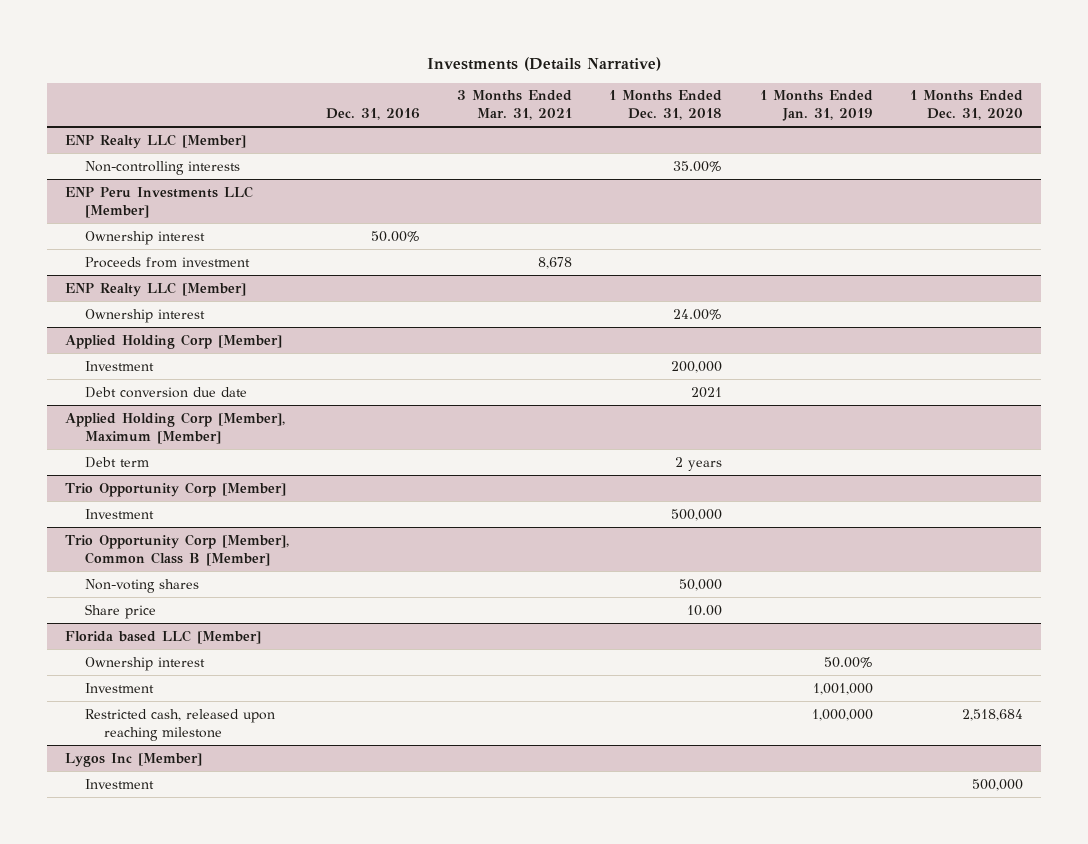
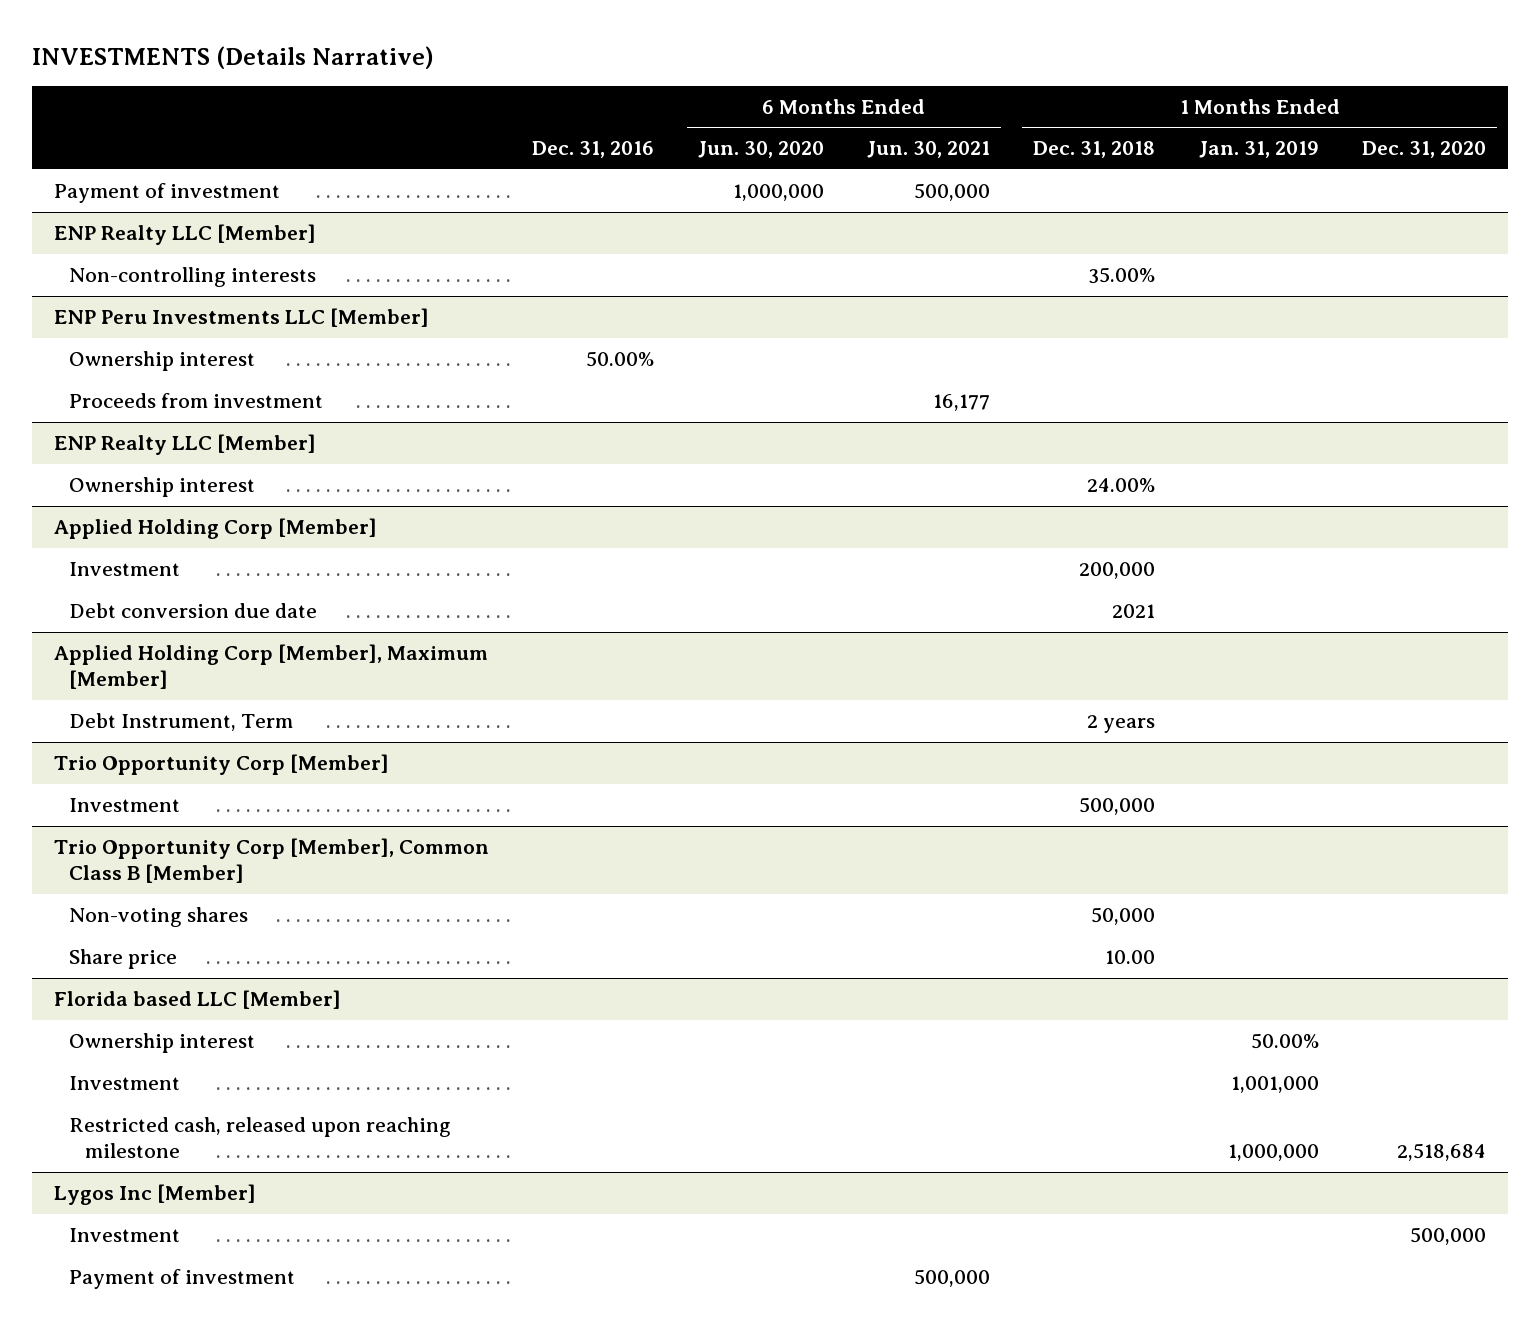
- Investments (Details Narrative)
+ INVESTMENTS (Details Narrative)
- | Dec. 31, 2016 | 3 Months Ended Mar. 31, 2021 | 1 Months Ended Dec. 31, 2018 | 1 Months Ended Jan. 31, 2019 | 1 Months Ended Dec. 31, 2020
+ | Dec. 31, 2016 | 6 Months Ended Jun. 30, 2020 | 6 Months Ended Jun. 30, 2021 | 1 Months Ended Dec. 31, 2018 | 1 Months Ended Jan. 31, 2019 | 1 Months Ended Dec. 31, 2020
+ Payment of investment | | 1,000,000 | 500,000 | | |
@ Applied Holding Corp [Member], Maximum [Member]
- Debt term | | | 2 years | |
+ Debt Instrument, Term | | | | 2 years | |
@ Lygos Inc [Member]
+ Payment of investment | | | 500,000 | | |

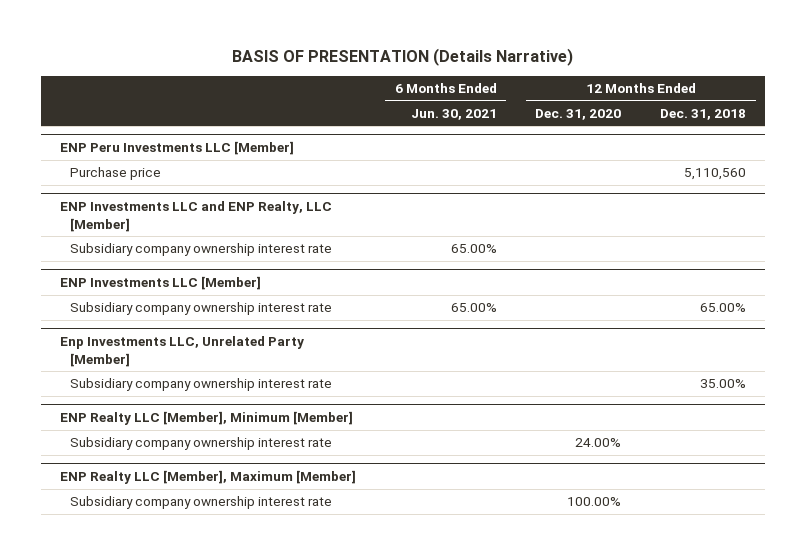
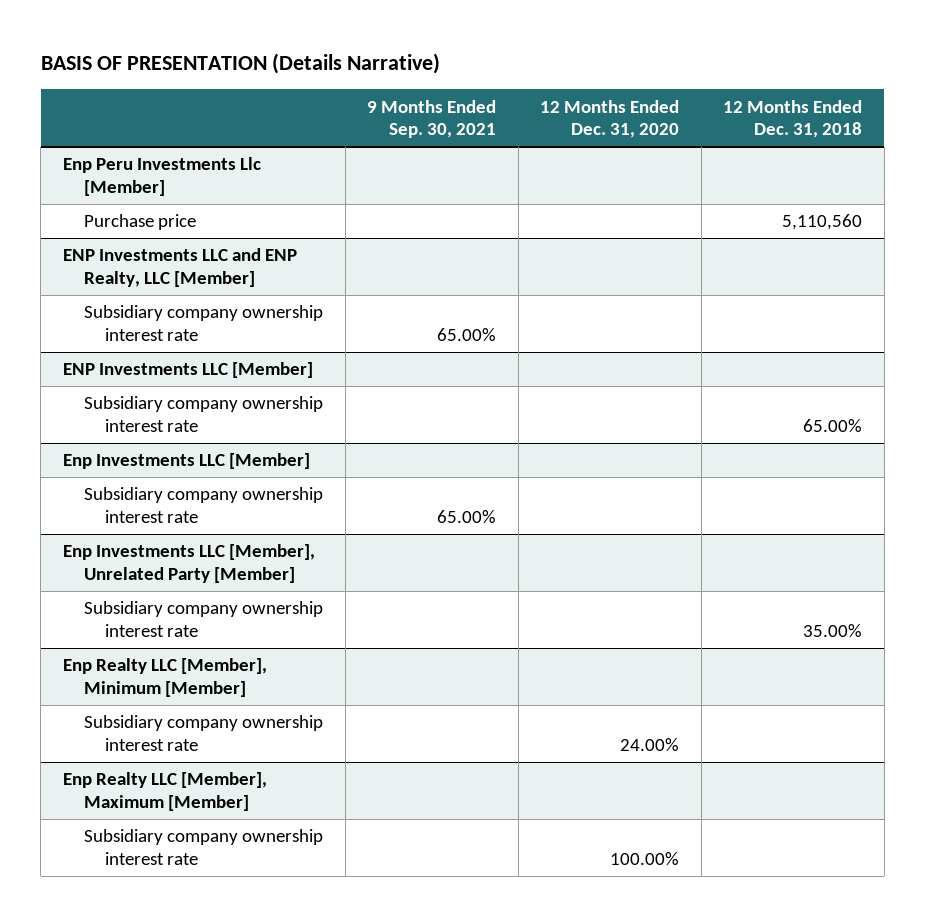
- | 6 Months Ended Jun. 30, 2021 | 12 Months Ended Dec. 31, 2020 | 12 Months Ended Dec. 31, 2018
+ | 9 Months Ended Sep. 30, 2021 | 12 Months Ended Dec. 31, 2020 | 12 Months Ended Dec. 31, 2018
- ENP Peru Investments LLC [Member]
+ Enp Peru Investments Llc [Member]
- Enp Investments LLC, Unrelated Party [Member]
+ Enp Investments LLC [Member]
+ Subsidiary company ownership interest rate | 65.00% | |
+ Enp Investments LLC [Member], Unrelated Party [Member]
- ENP Realty LLC [Member], Minimum [Member]
+ Enp Realty LLC [Member], Minimum [Member]
- ENP Realty LLC [Member], Maximum [Member]
+ Enp Realty LLC [Member], Maximum [Member]

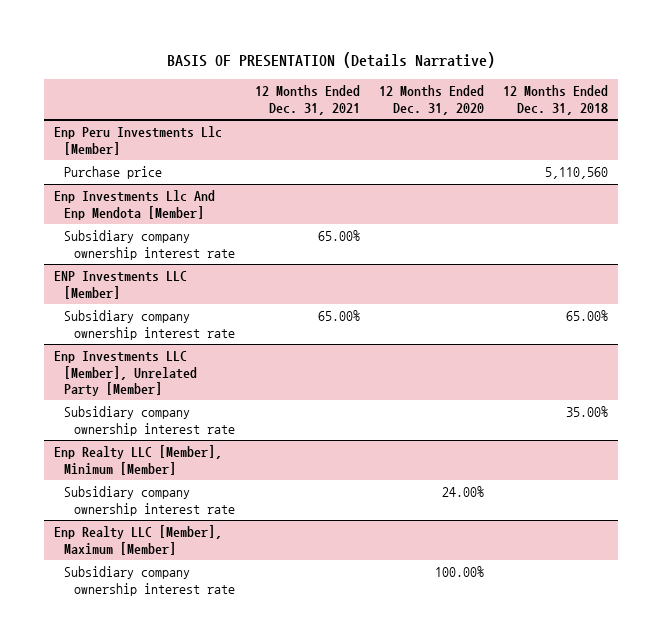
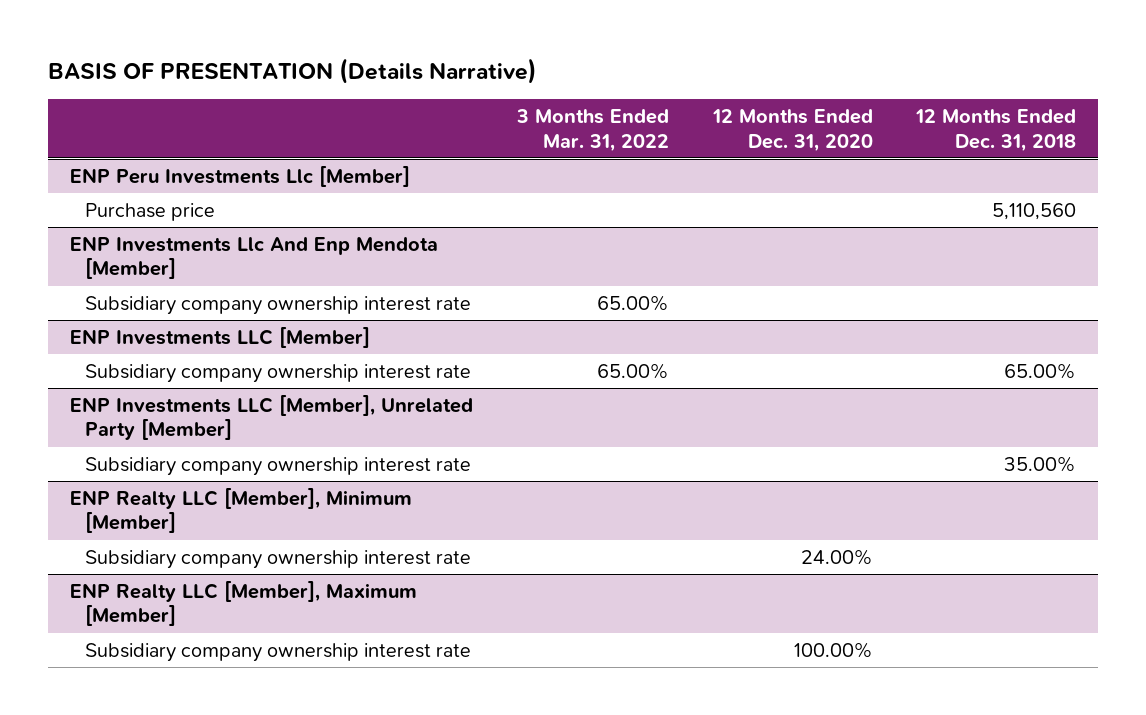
- | 12 Months Ended Dec. 31, 2021 | 12 Months Ended Dec. 31, 2020 | 12 Months Ended Dec. 31, 2018
+ | 3 Months Ended Mar. 31, 2022 | 12 Months Ended Dec. 31, 2020 | 12 Months Ended Dec. 31, 2018
- Enp Peru Investments Llc [Member]
+ ENP Peru Investments Llc [Member]
- Enp Investments Llc And Enp Mendota [Member]
+ ENP Investments Llc And Enp Mendota [Member]
- Enp Investments LLC [Member], Unrelated Party [Member]
+ ENP Investments LLC [Member], Unrelated Party [Member]
- Enp Realty LLC [Member], Minimum [Member]
+ ENP Realty LLC [Member], Minimum [Member]
- Enp Realty LLC [Member], Maximum [Member]
+ ENP Realty LLC [Member], Maximum [Member]

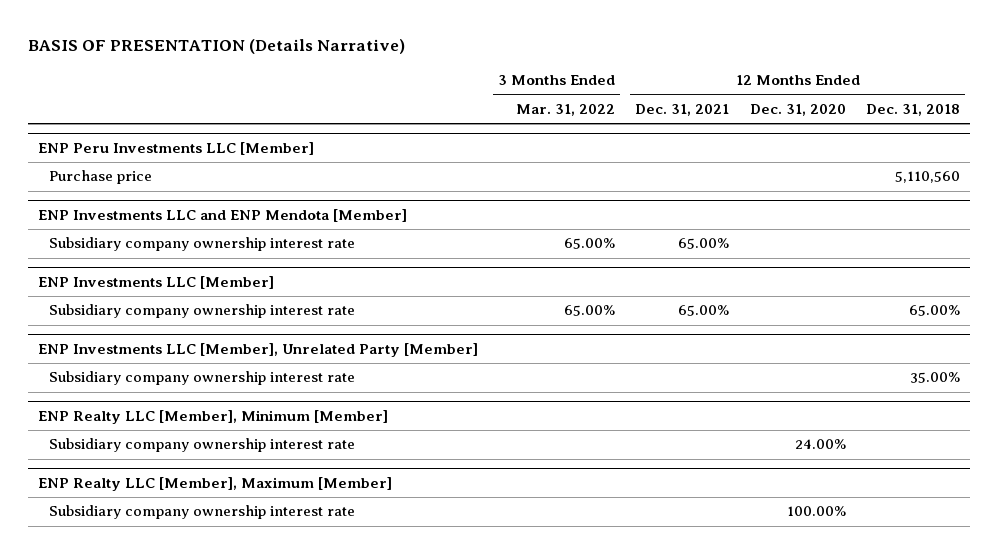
- | 3 Months Ended Mar. 31, 2022 | 12 Months Ended Dec. 31, 2020 | 12 Months Ended Dec. 31, 2018
+ | 3 Months Ended Mar. 31, 2022 | 12 Months Ended Dec. 31, 2021 | 12 Months Ended Dec. 31, 2020 | 12 Months Ended Dec. 31, 2018
- ENP Peru Investments Llc [Member]
+ ENP Peru Investments LLC [Member]
- ENP Investments Llc And Enp Mendota [Member]
+ ENP Investments LLC and ENP Mendota [Member]

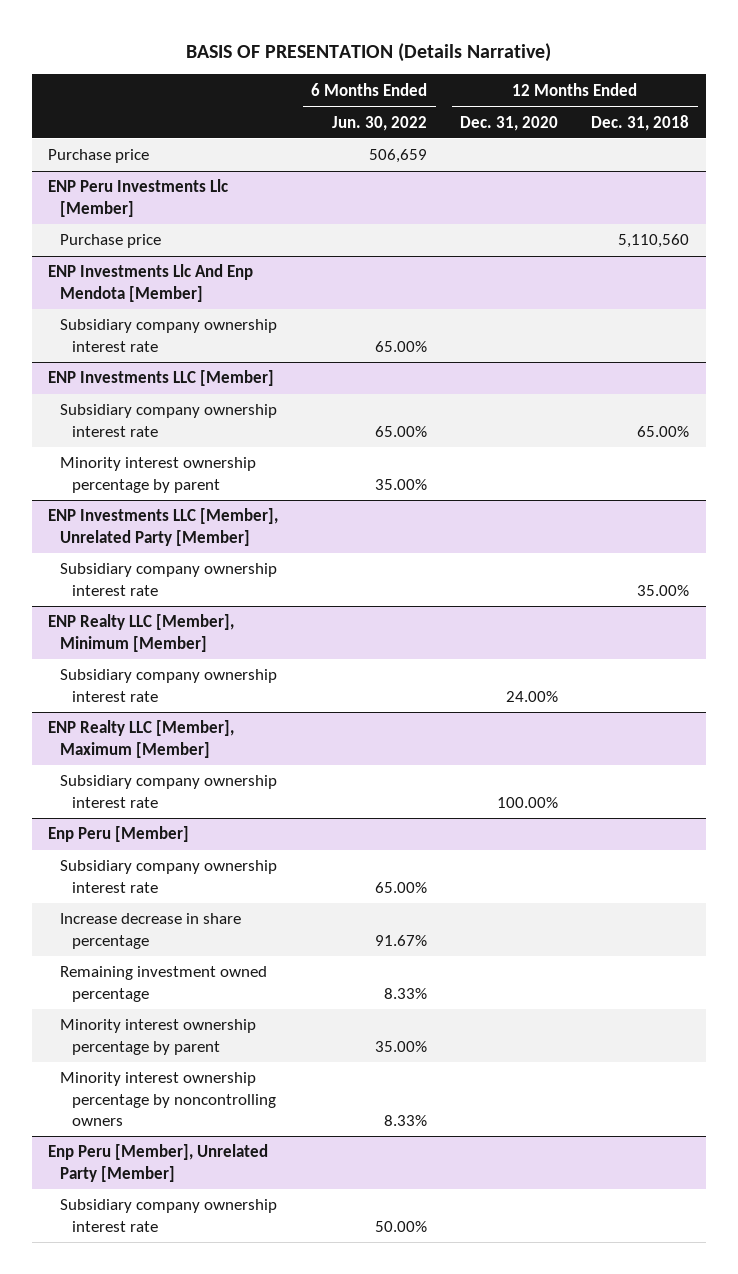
- | 3 Months Ended Mar. 31, 2022 | 12 Months Ended Dec. 31, 2021 | 12 Months Ended Dec. 31, 2020 | 12 Months Ended Dec. 31, 2018
+ | 6 Months Ended Jun. 30, 2022 | 12 Months Ended Dec. 31, 2020 | 12 Months Ended Dec. 31, 2018
- ENP Peru Investments LLC [Member]
+ Purchase price | 506,659 | |
+ ENP Peru Investments Llc [Member]
- ENP Investments LLC and ENP Mendota [Member]
+ ENP Investments Llc And Enp Mendota [Member]
@ ENP Investments LLC [Member]
+ Minority interest ownership percentage by parent | 35.00% | |
+ Enp Peru [Member]
+ Subsidiary company ownership interest rate | 65.00% | |
+ Increase decrease in share percentage | 91.67% | |
+ Remaining investment owned percentage | 8.33% | |
+ Minority interest ownership percentage by parent | 35.00% | |
+ Minority interest ownership percentage by noncontrolling owners | 8.33% | |
+ Enp Peru [Member], Unrelated Party [Member]
+ Subsidiary company ownership interest rate | 50.00% | |

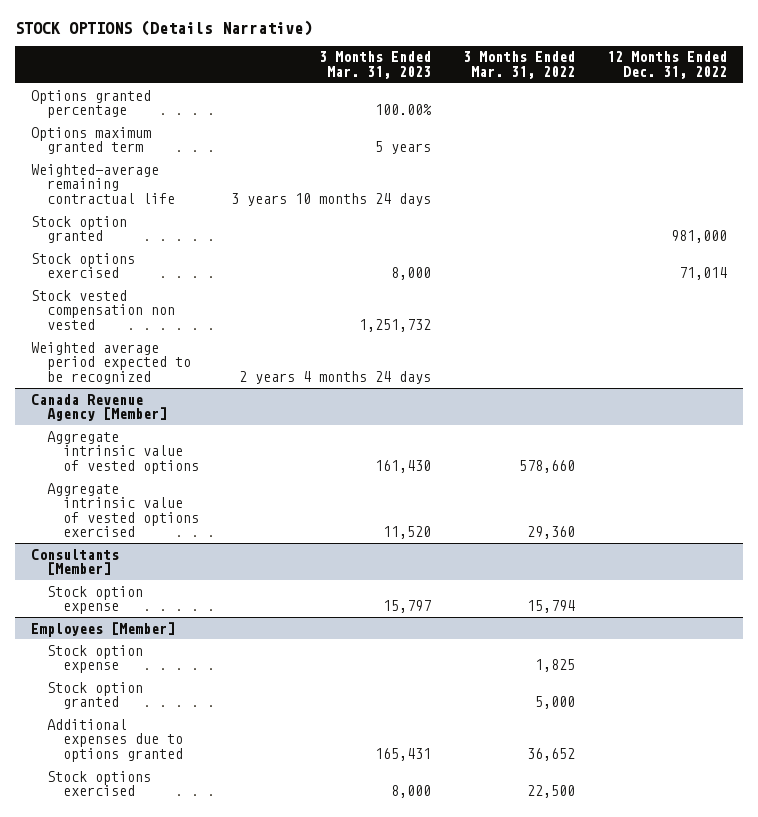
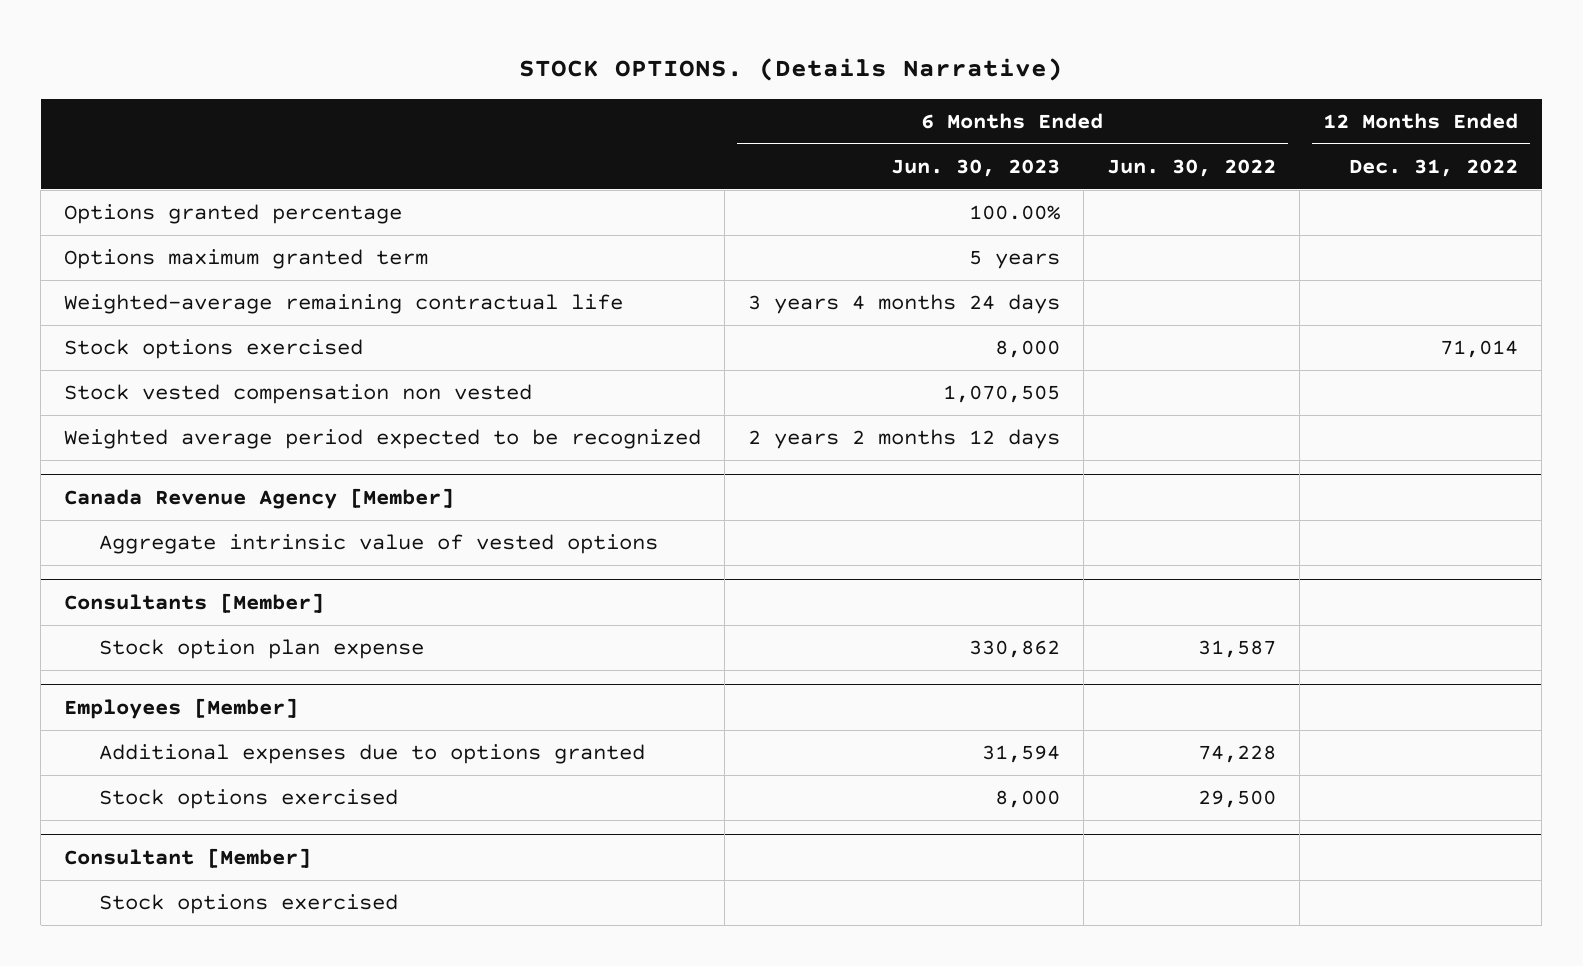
- STOCK OPTIONS (Details Narrative)
+ STOCK OPTIONS. (Details Narrative)
- | 3 Months Ended Mar. 31, 2023 | 3 Months Ended Mar. 31, 2022 | 12 Months Ended Dec. 31, 2022
+ | 6 Months Ended Jun. 30, 2023 | 6 Months Ended Jun. 30, 2022 | 12 Months Ended Dec. 31, 2022
- Stock option granted | | | 981,000
@ Canada Revenue Agency [Member]
- Aggregate intrinsic value of vested options exercised | 11,520 | 29,360 |
@ Consultants [Member]
- Stock option expense | 15,797 | 15,794 |
+ Stock option plan expense | 330,862 | 31,587 |
@ Employees [Member]
- Stock option expense | | 1,825 |
- Stock option granted | | 5,000 |
+ Consultant [Member]
+ Stock options exercised

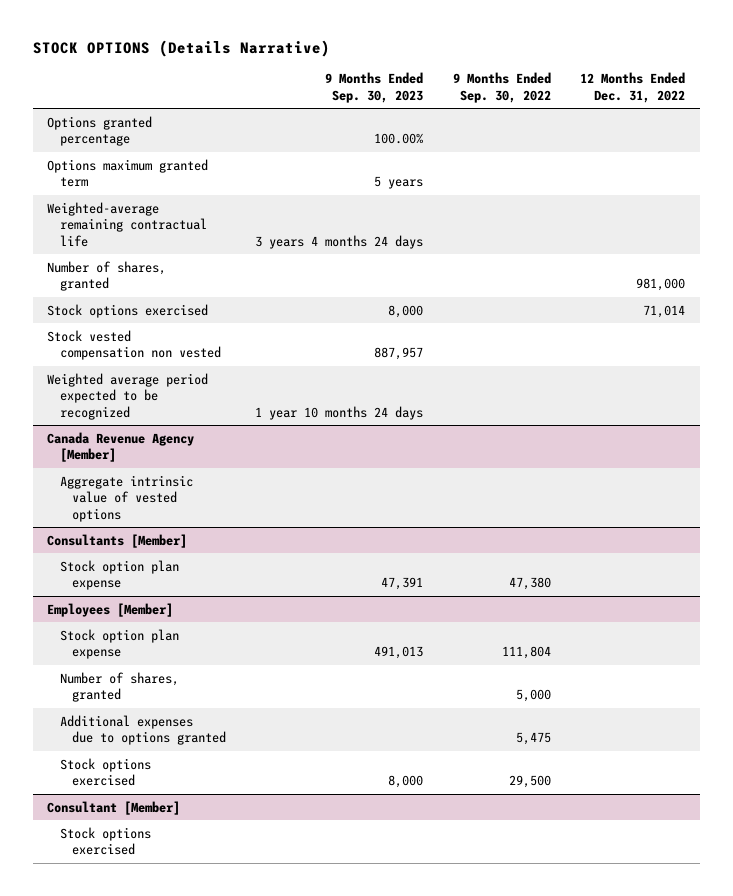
- STOCK OPTIONS. (Details Narrative)
+ STOCK OPTIONS (Details Narrative)
- | 6 Months Ended Jun. 30, 2023 | 6 Months Ended Jun. 30, 2022 | 12 Months Ended Dec. 31, 2022
+ | 9 Months Ended Sep. 30, 2023 | 9 Months Ended Sep. 30, 2022 | 12 Months Ended Dec. 31, 2022
+ Number of shares, granted | | | 981,000
@ Employees [Member]
+ Stock option plan expense | 491,013 | 111,804 |
+ Number of shares, granted | | 5,000 |

